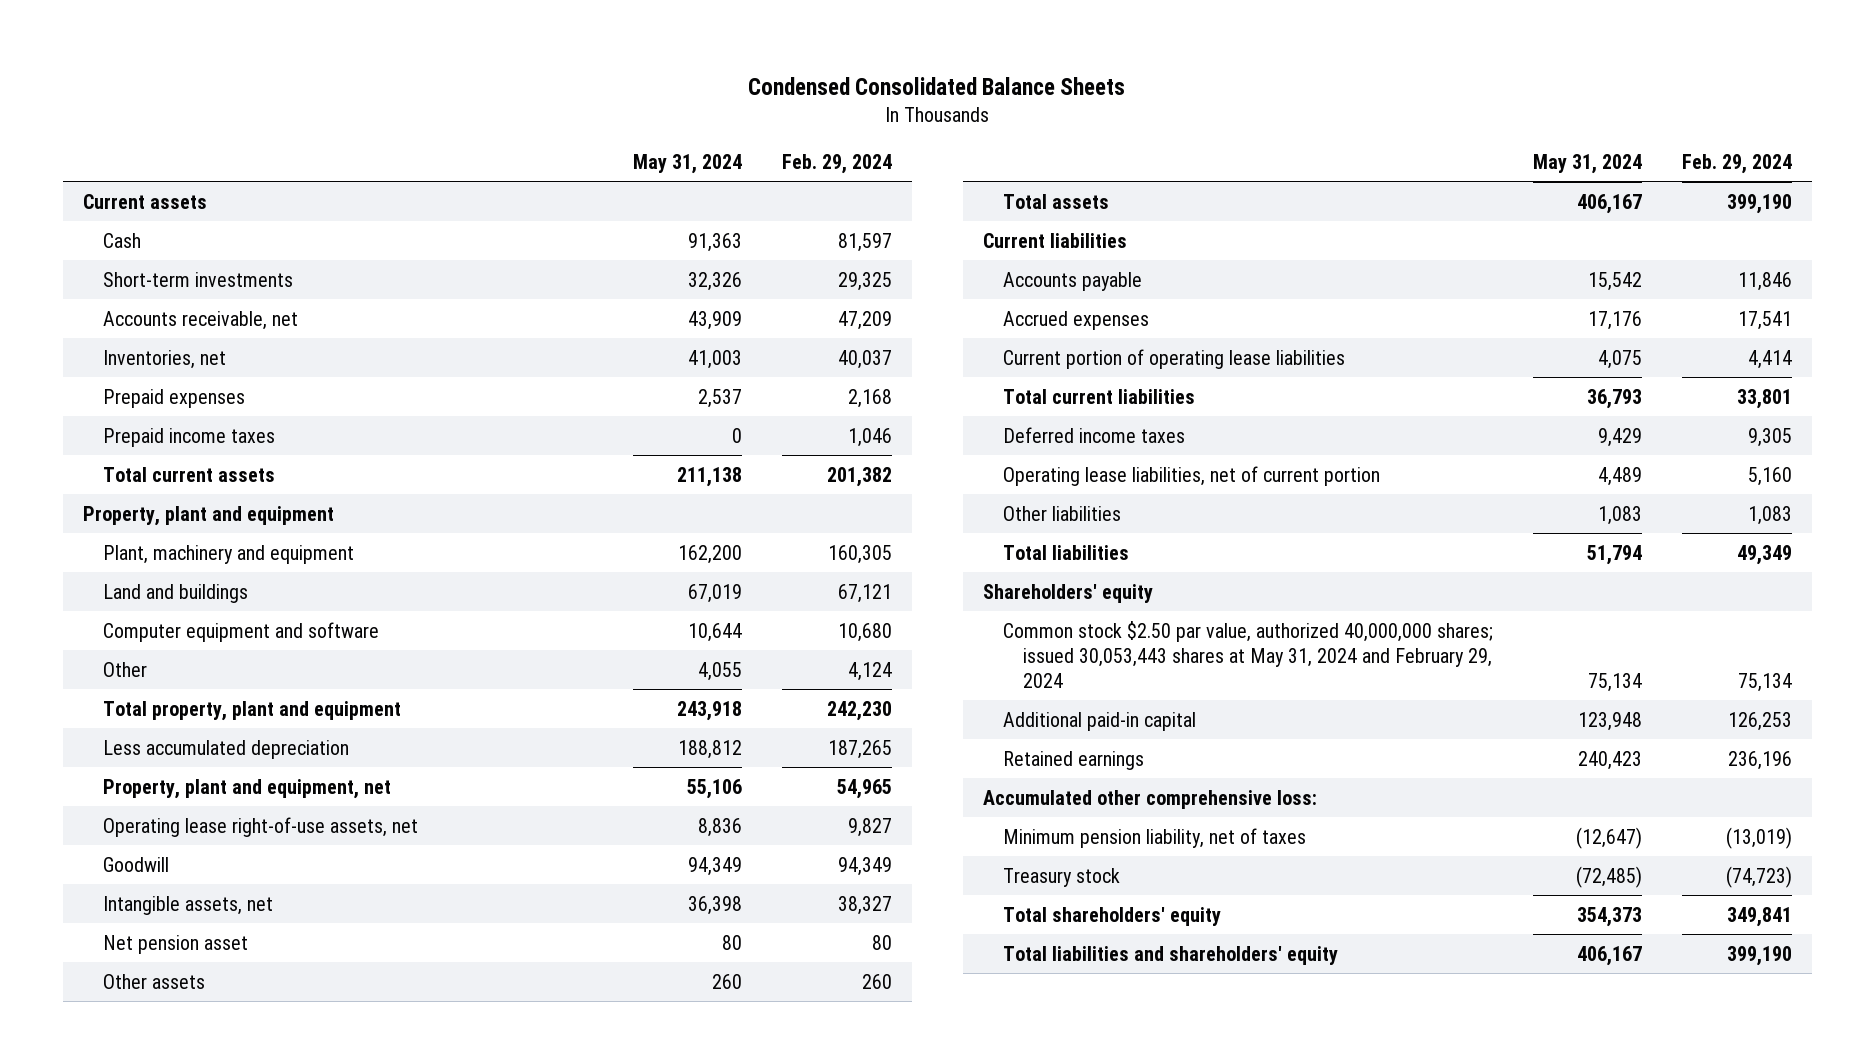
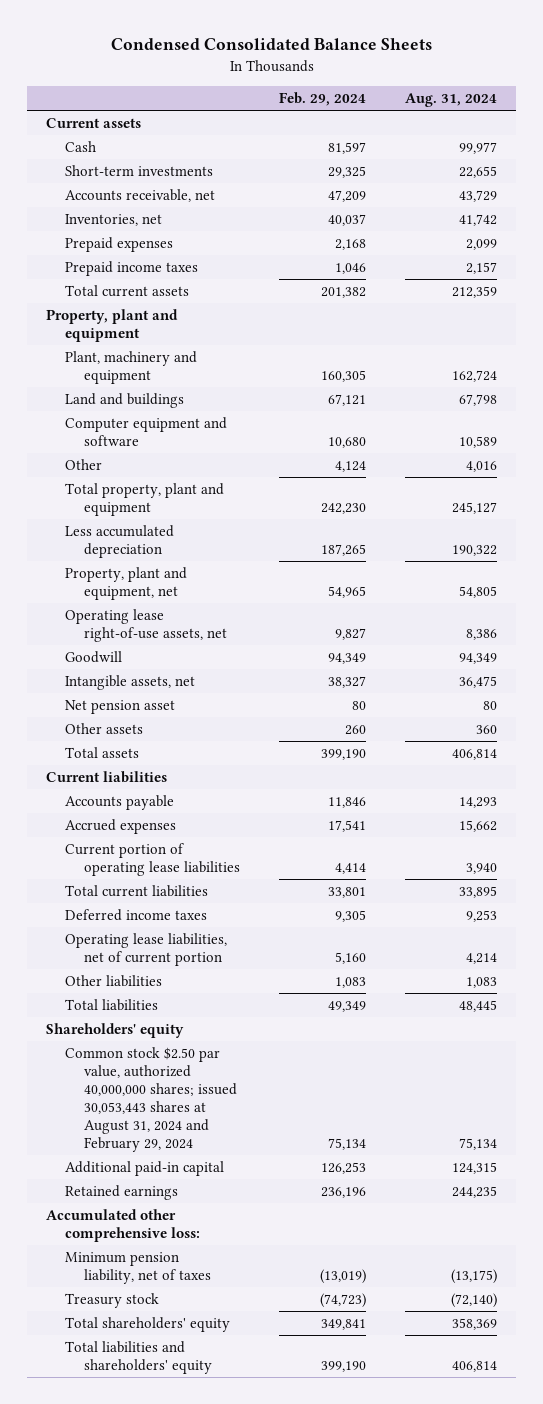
- | May 31, 2024 | Feb. 29, 2024
+ | Feb. 29, 2024 | Aug. 31, 2024
- Common stock $2.50 par value, authorized 40,000,000 shares; issued 30,053,443 shares at May 31, 2024 and February 29, 2024 | 75,134 | 75,134
+ Common stock $2.50 par value, authorized 40,000,000 shares; issued 30,053,443 shares at August 31, 2024 and February 29, 2024 | 75,134 | 75,134

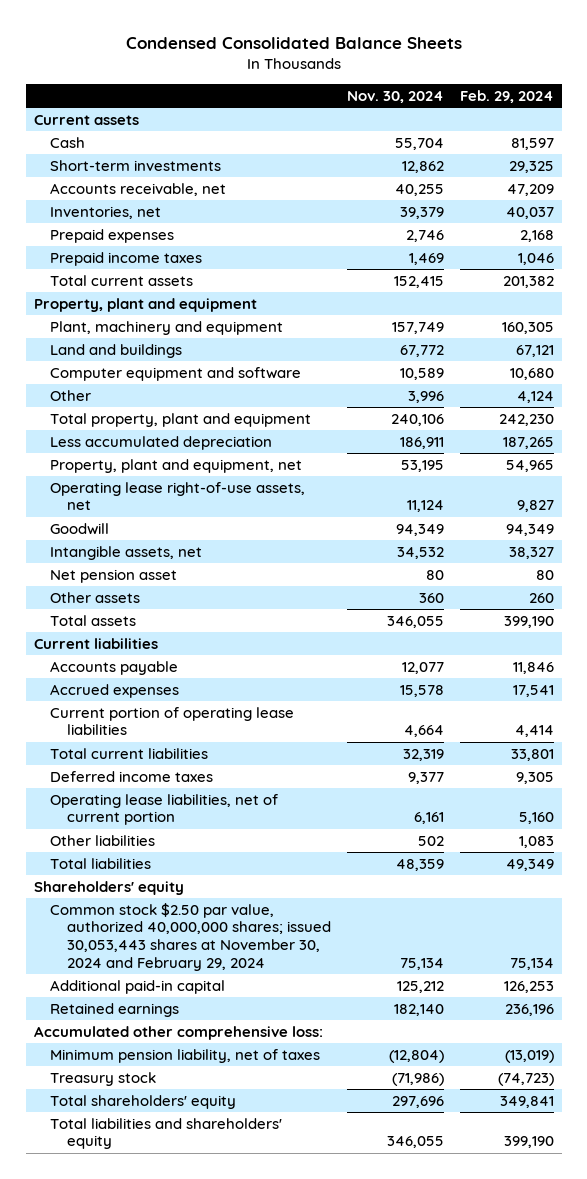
- | Feb. 29, 2024 | Aug. 31, 2024
+ | Nov. 30, 2024 | Feb. 29, 2024
- Common stock $2.50 par value, authorized 40,000,000 shares; issued 30,053,443 shares at August 31, 2024 and February 29, 2024 | 75,134 | 75,134
+ Common stock $2.50 par value, authorized 40,000,000 shares; issued 30,053,443 shares at November 30, 2024 and February 29, 2024 | 75,134 | 75,134

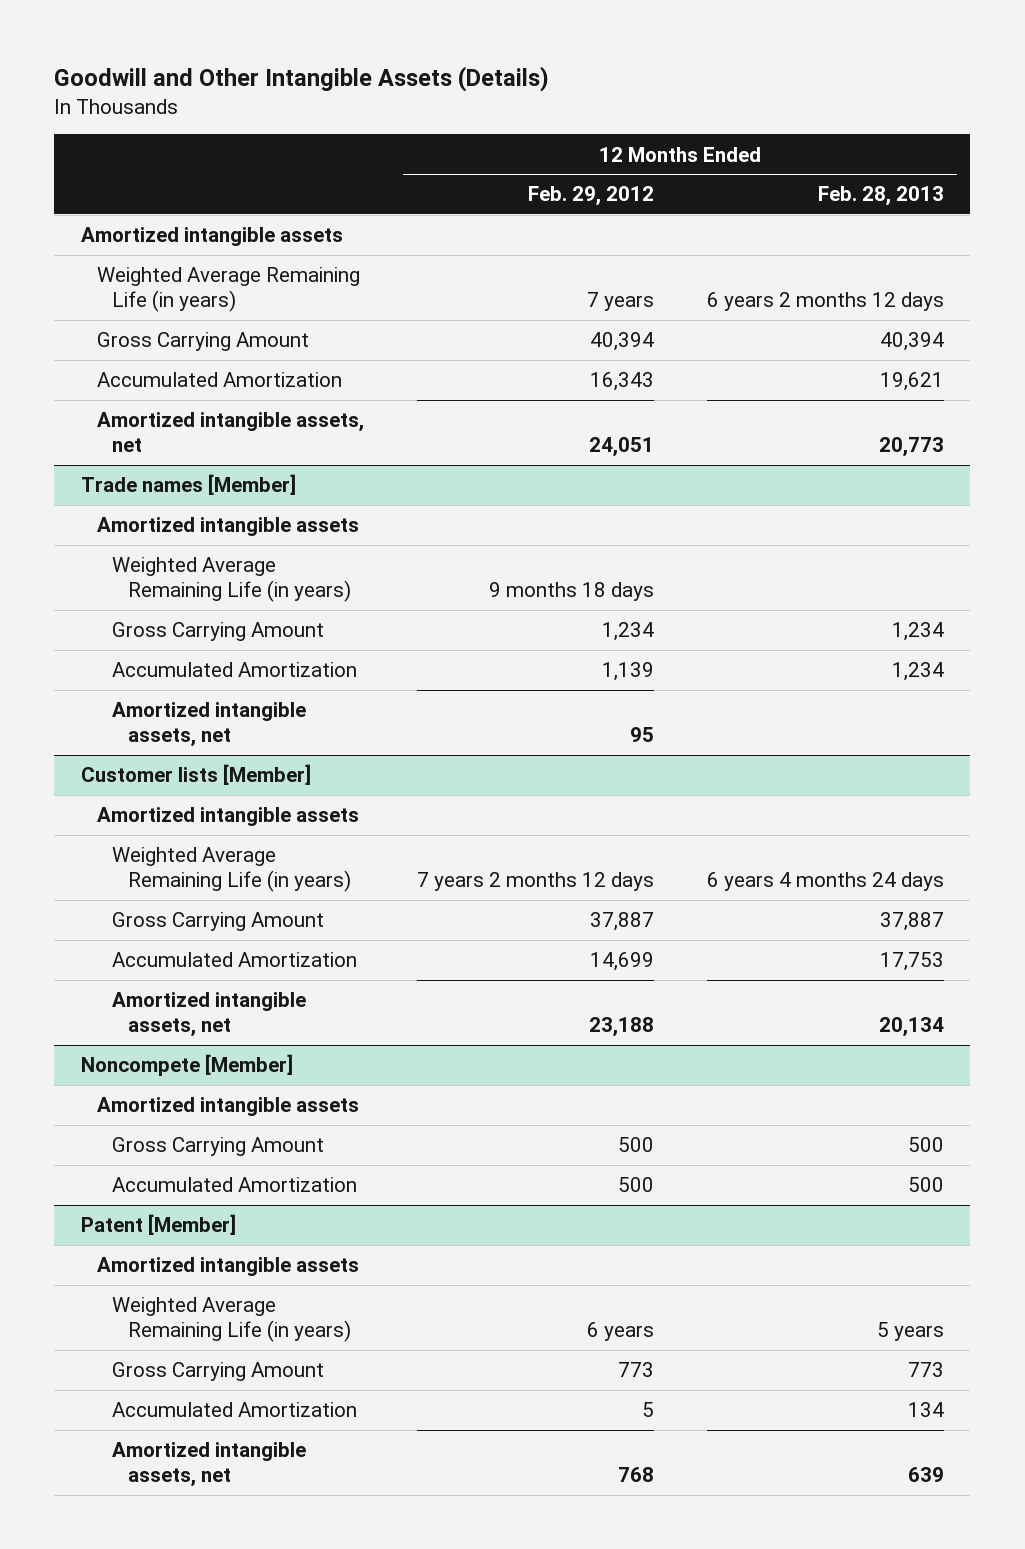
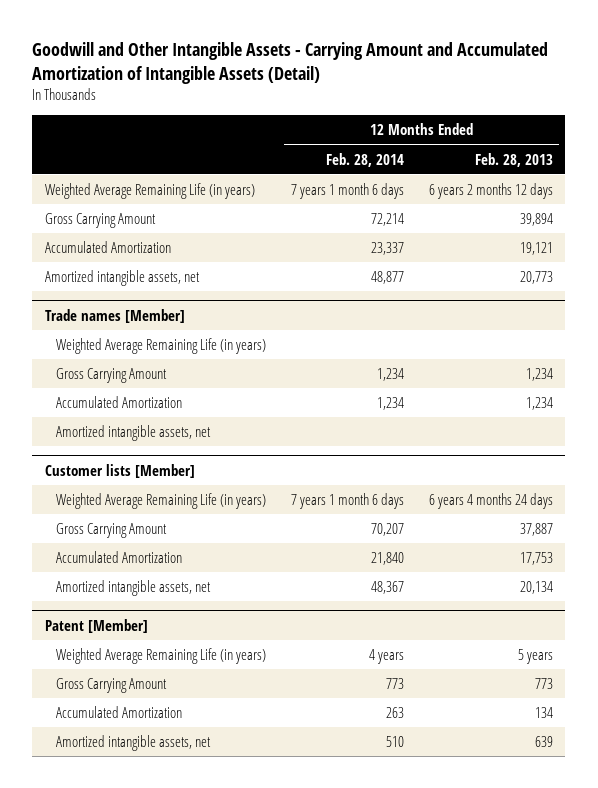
- Goodwill and Other Intangible Assets (Details)
+ Goodwill and Other Intangible Assets - Carrying Amount and Accumulated Amortization of Intangible Assets (Detail)
- | 12 Months Ended Feb. 29, 2012 | 12 Months Ended Feb. 28, 2013
+ | 12 Months Ended Feb. 28, 2014 | 12 Months Ended Feb. 28, 2013
- Amortized intangible assets
- Gross Carrying Amount | 40,394 | 40,394
- Accumulated Amortization | 16,343 | 19,621
+ Gross Carrying Amount | 72,214 | 39,894
+ Accumulated Amortization | 23,337 | 19,121
@ Trade names [Member]
- Amortized intangible assets
@ Customer lists [Member]
- Amortized intangible assets
- Noncompete [Member]
- Amortized intangible assets
- Gross Carrying Amount | 500 | 500
- Accumulated Amortization | 500 | 500
@ Patent [Member]
- Amortized intangible assets

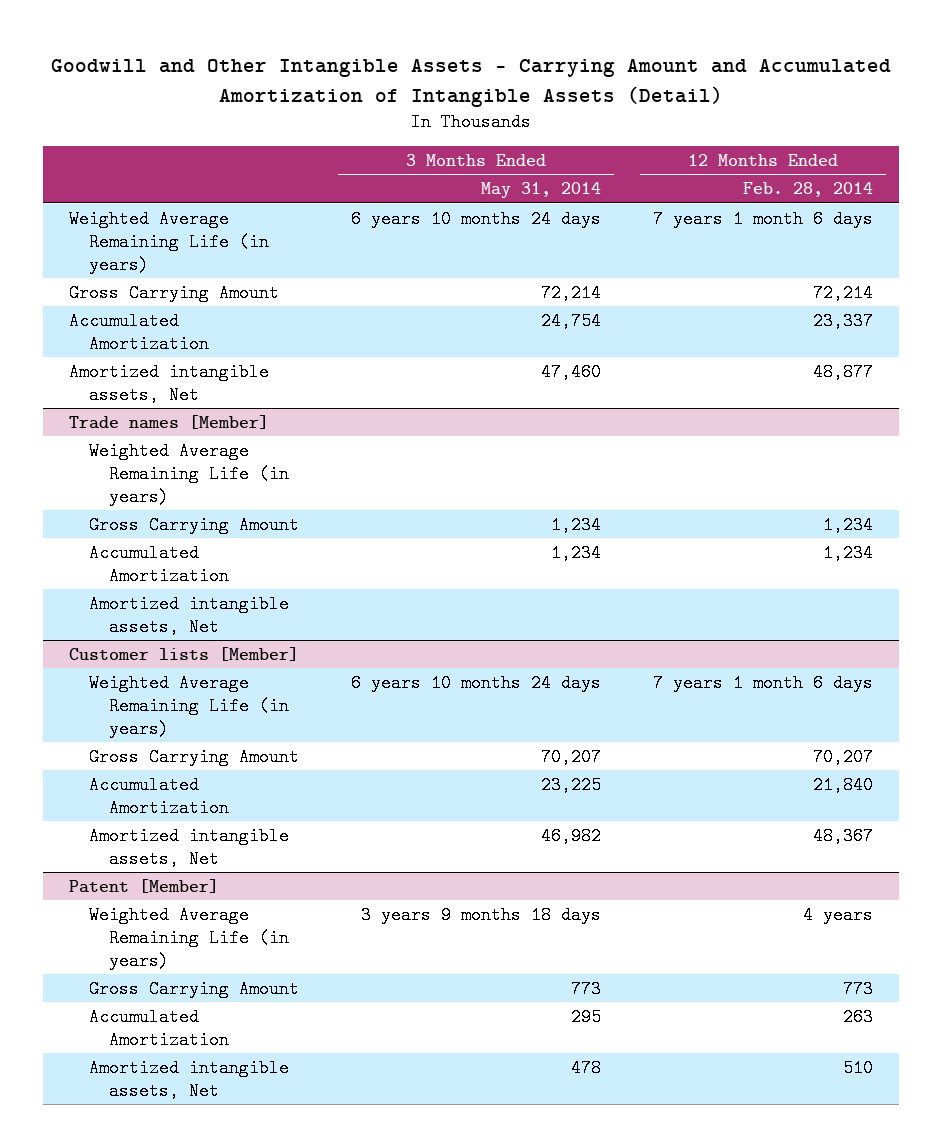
- | 12 Months Ended Feb. 28, 2014 | 12 Months Ended Feb. 28, 2013
+ | 3 Months Ended May 31, 2014 | 12 Months Ended Feb. 28, 2014
- Amortized intangible assets, net | 48,877 | 20,773
+ Amortized intangible assets, Net | 47,460 | 48,877
@ Trade names [Member]
- Amortized intangible assets, net
+ Amortized intangible assets, Net
@ Customer lists [Member]
- Amortized intangible assets, net | 48,367 | 20,134
+ Amortized intangible assets, Net | 46,982 | 48,367
@ Patent [Member]
- Amortized intangible assets, net | 510 | 639
+ Amortized intangible assets, Net | 478 | 510

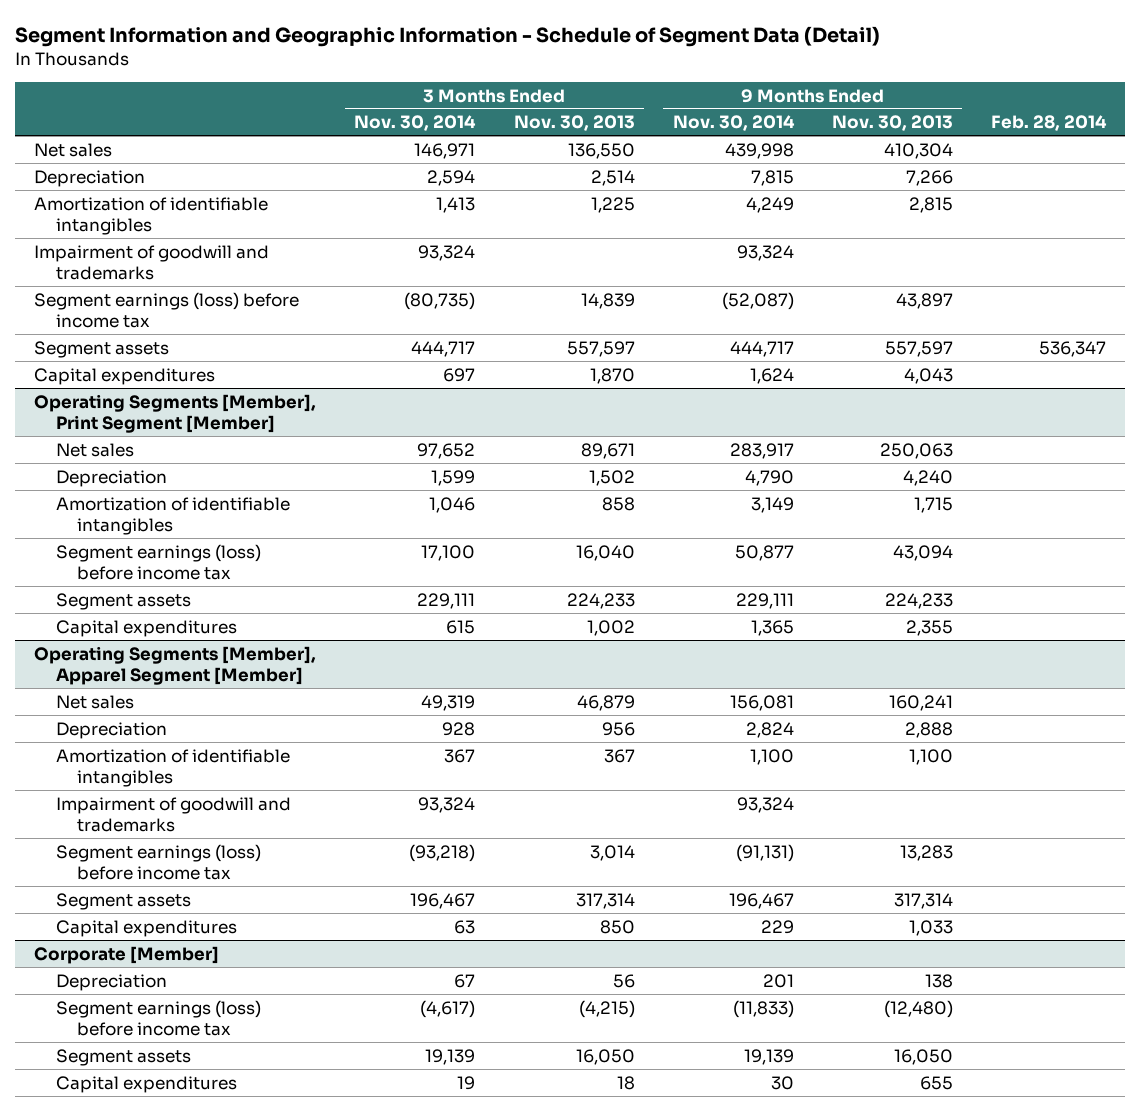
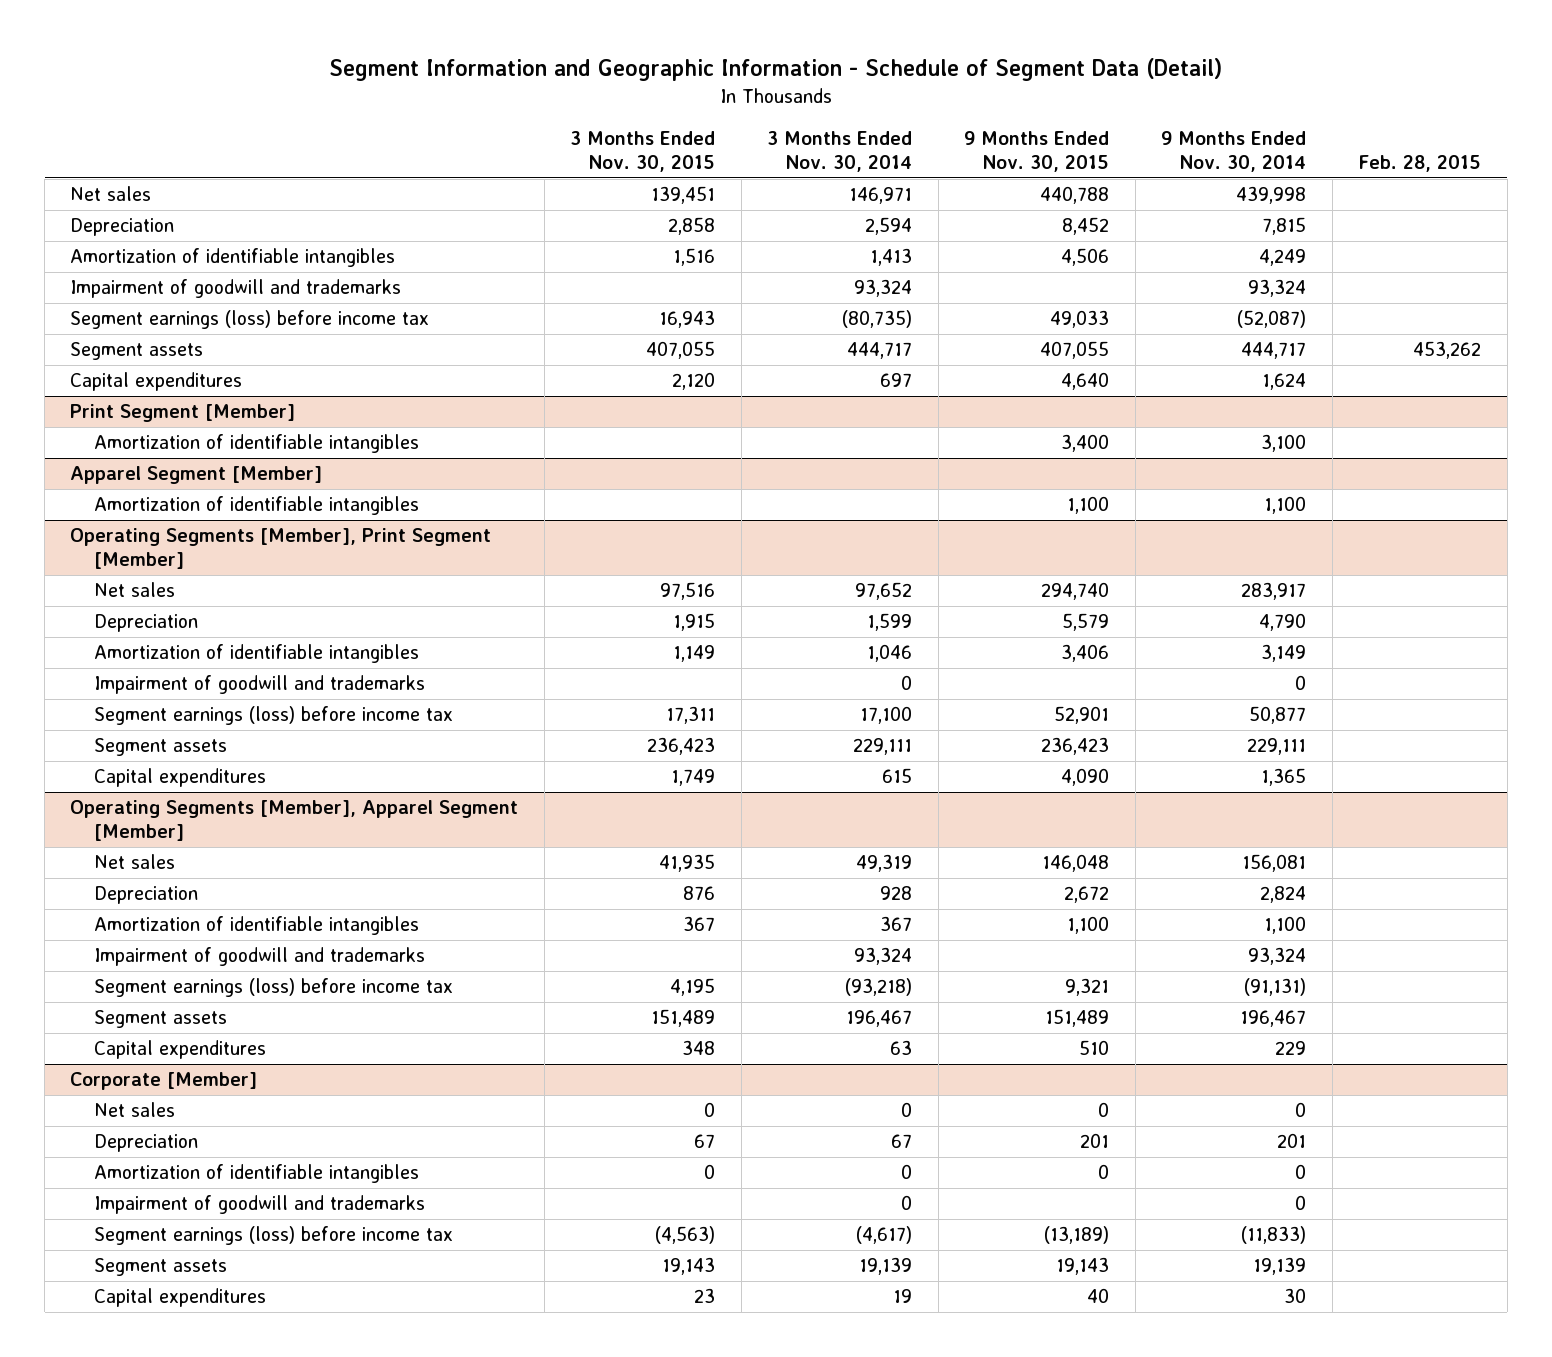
- | 3 Months Ended Nov. 30, 2014 | 3 Months Ended Nov. 30, 2013 | 9 Months Ended Nov. 30, 2014 | 9 Months Ended Nov. 30, 2013 | Feb. 28, 2014
+ | 3 Months Ended Nov. 30, 2015 | 3 Months Ended Nov. 30, 2014 | 9 Months Ended Nov. 30, 2015 | 9 Months Ended Nov. 30, 2014 | Feb. 28, 2015
+ Print Segment [Member]
+ Amortization of identifiable intangibles | | | 3,400 | 3,100 |
+ Apparel Segment [Member]
+ Amortization of identifiable intangibles | | | 1,100 | 1,100 |
@ Operating Segments [Member], Print Segment [Member]
+ Impairment of goodwill and trademarks | | 0 | | 0 |
@ Corporate [Member]
+ Net sales | 0 | 0 | 0 | 0 |
+ Amortization of identifiable intangibles | 0 | 0 | 0 | 0 |
+ Impairment of goodwill and trademarks | | 0 | | 0 |

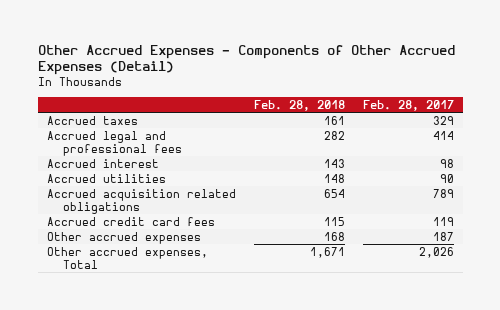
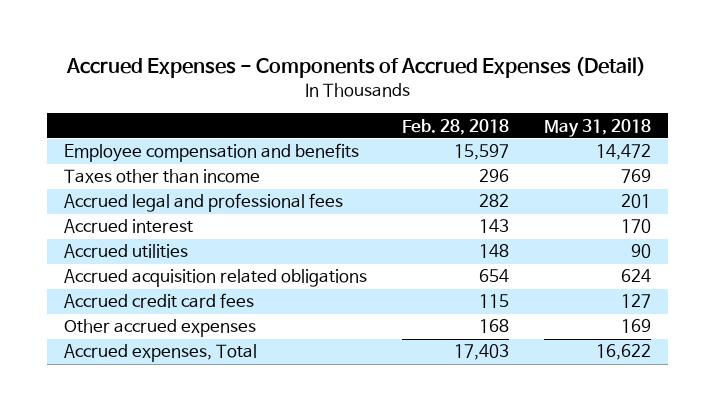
- Other Accrued Expenses - Components of Other Accrued Expenses (Detail)
+ Accrued Expenses - Components of Accrued Expenses (Detail)
- | Feb. 28, 2018 | Feb. 28, 2017
+ | Feb. 28, 2018 | May 31, 2018
- Accrued taxes | 161 | 329
+ Employee compensation and benefits | 15,597 | 14,472
+ Taxes other than income | 296 | 769
- Other accrued expenses, Total | 1,671 | 2,026
+ Accrued expenses, Total | 17,403 | 16,622

